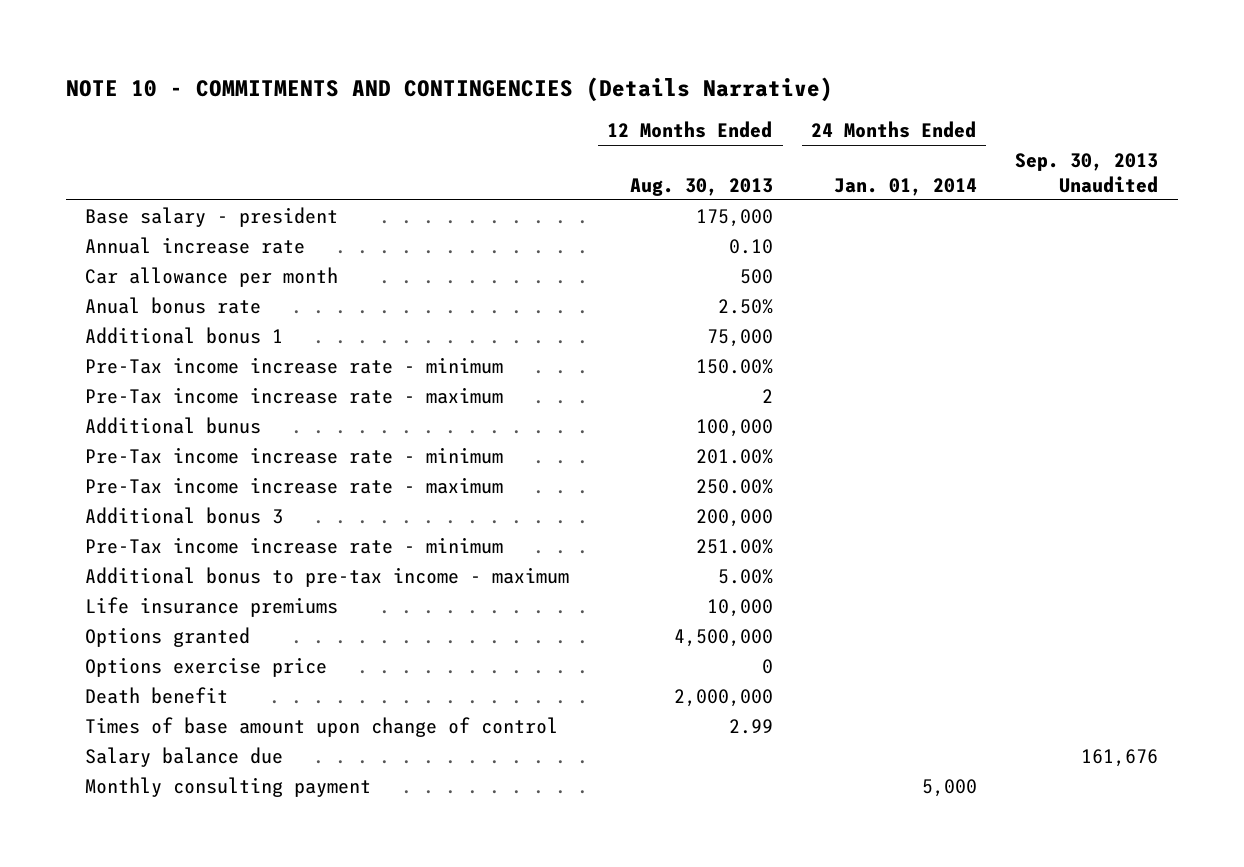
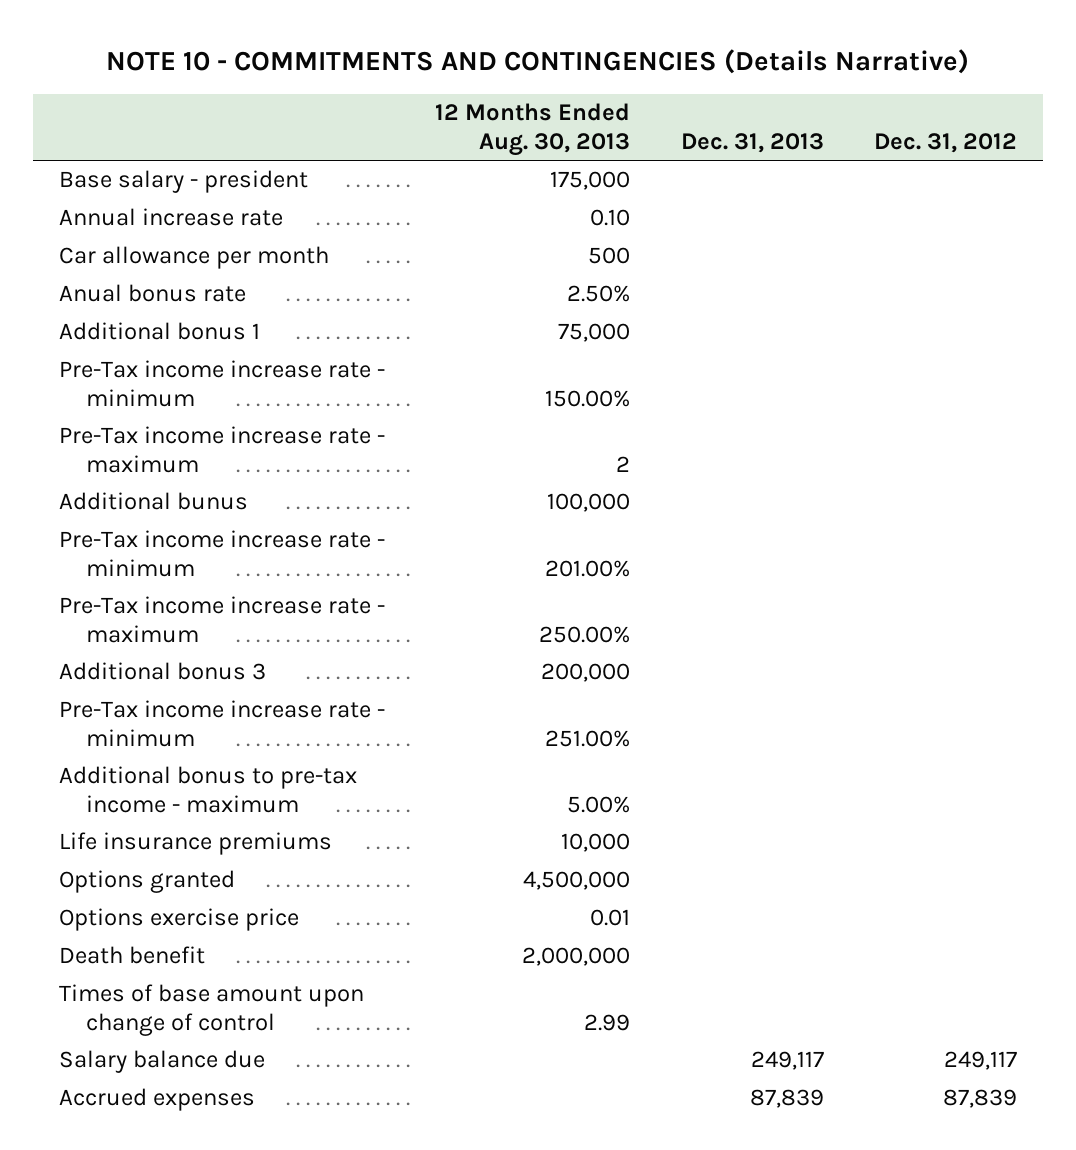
- | 12 Months Ended Aug. 30, 2013 | 24 Months Ended Jan. 01, 2014 | Sep. 30, 2013 Unaudited
+ | 12 Months Ended Aug. 30, 2013 | Dec. 31, 2013 | Dec. 31, 2012
- Options exercise price | 0 | |
+ Options exercise price | 0.01 | |
- Monthly consulting payment | | 5,000 |
+ Accrued expenses | | 87,839 | 87,839

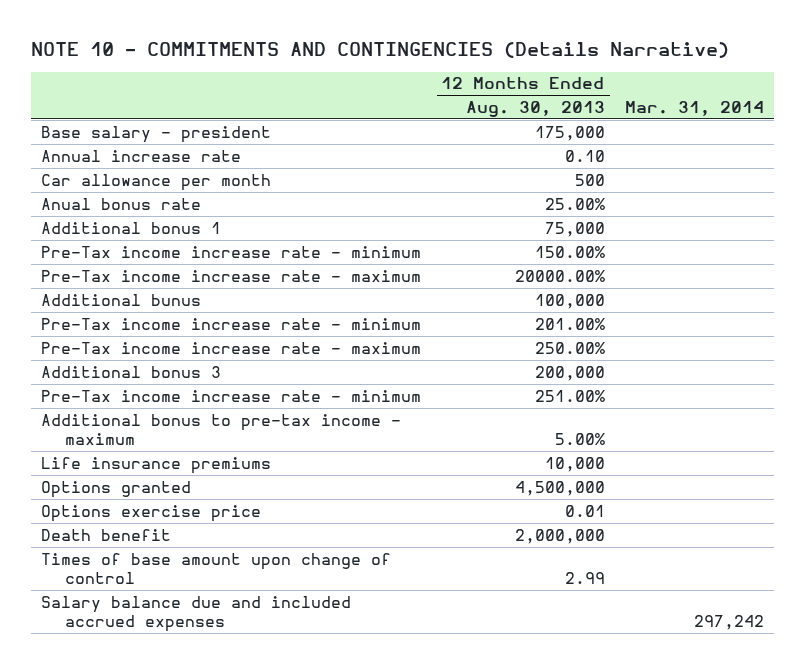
- | 12 Months Ended Aug. 30, 2013 | Dec. 31, 2013 | Dec. 31, 2012
+ | 12 Months Ended Aug. 30, 2013 | Mar. 31, 2014
- Anual bonus rate | 2.50% | |
+ Anual bonus rate | 25.00% |
- Pre-Tax income increase rate - maximum | 2 | |
+ Pre-Tax income increase rate - maximum | 20000.00% |
- Salary balance due | | 249,117 | 249,117
- Accrued expenses | | 87,839 | 87,839
+ Salary balance due and included accrued expenses | | 297,242

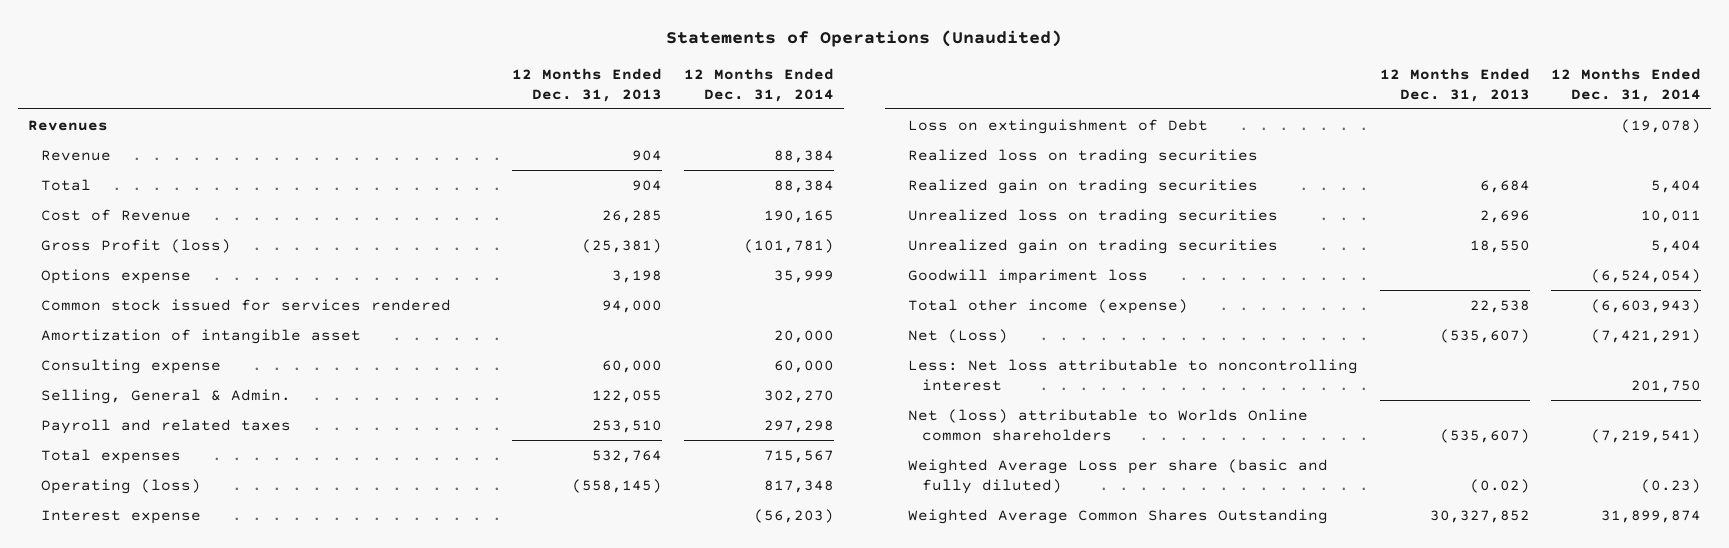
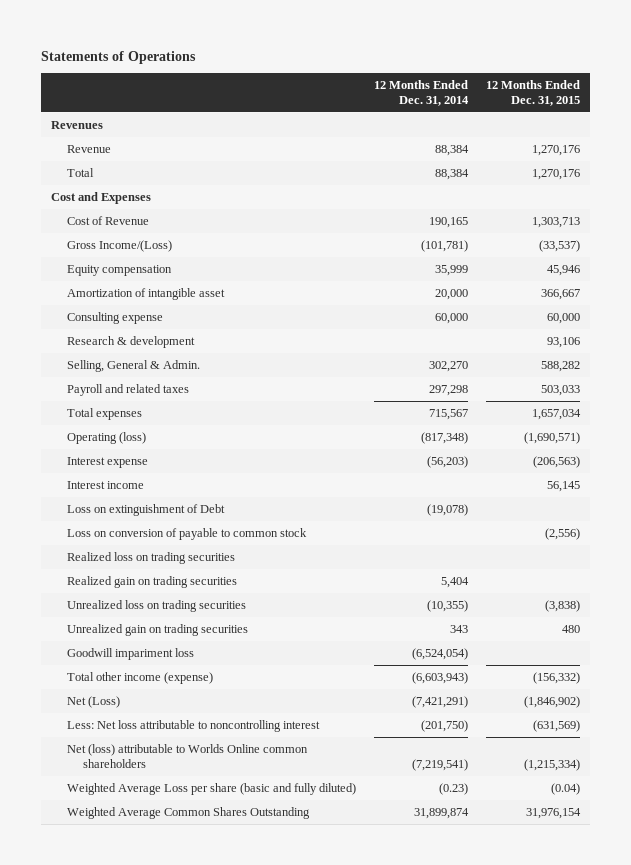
- Statements of Operations (Unaudited)
+ Statements of Operations
- | 12 Months Ended Dec. 31, 2013 | 12 Months Ended Dec. 31, 2014
+ | 12 Months Ended Dec. 31, 2014 | 12 Months Ended Dec. 31, 2015
+ Cost and Expenses
- Gross Profit (loss) | (25,381) | (101,781)
- Options expense | 3,198 | 35,999
- Common stock issued for services rendered | 94,000 |
+ Gross Income/(Loss) | (101,781) | (33,537)
+ Equity compensation | 35,999 | 45,946
+ Research & development | | 93,106
- Operating (loss) | (558,145) | 817,348
+ Operating (loss) | (817,348) | (1,690,571)
+ Interest income | | 56,145
+ Loss on conversion of payable to common stock | | (2,556)
- Unrealized loss on trading securities | 2,696 | 10,011
- Unrealized gain on trading securities | 18,550 | 5,404
+ Unrealized loss on trading securities | (10,355) | (3,838)
+ Unrealized gain on trading securities | 343 | 480
- Less: Net loss attributable to noncontrolling interest | | 201,750
+ Less: Net loss attributable to noncontrolling interest | (201,750) | (631,569)

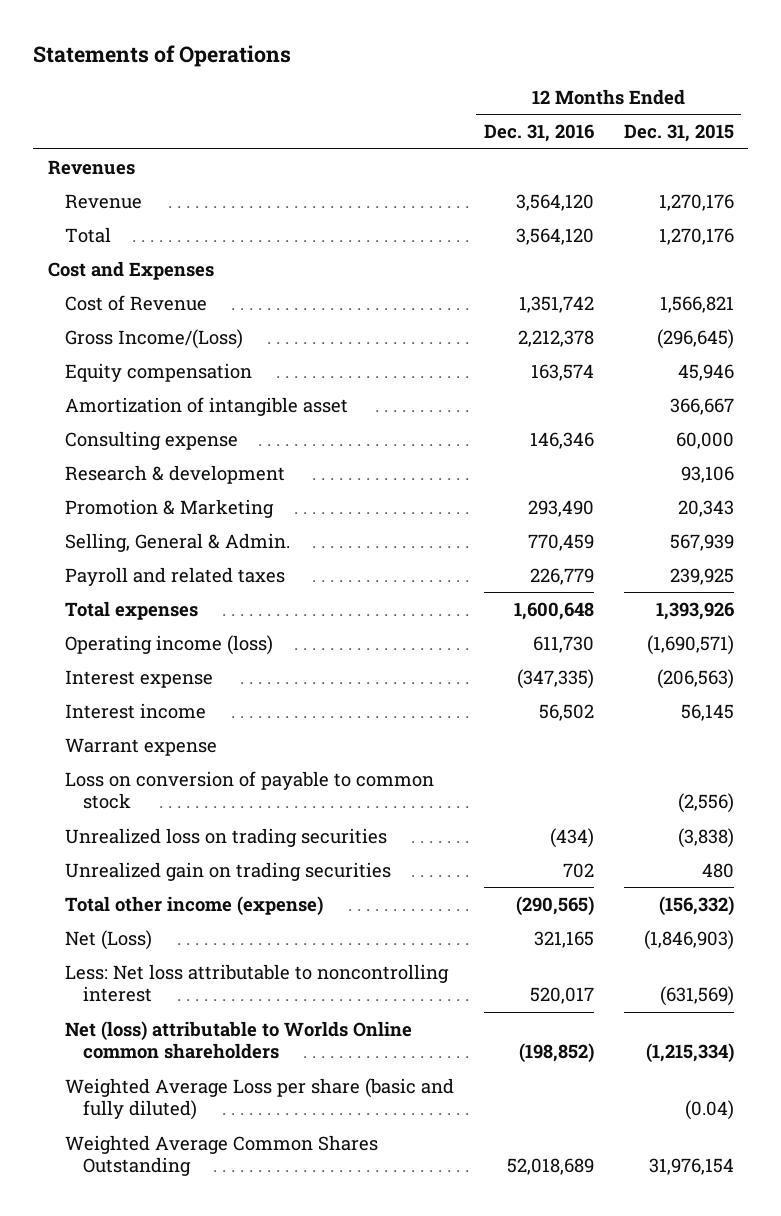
- | 12 Months Ended Dec. 31, 2014 | 12 Months Ended Dec. 31, 2015
+ | 12 Months Ended Dec. 31, 2016 | 12 Months Ended Dec. 31, 2015
- Cost of Revenue | 190,165 | 1,303,713
- Gross Income/(Loss) | (101,781) | (33,537)
+ Cost of Revenue | 1,351,742 | 1,566,821
+ Gross Income/(Loss) | 2,212,378 | (296,645)
- Selling, General & Admin. | 302,270 | 588,282
- Payroll and related taxes | 297,298 | 503,033
- Total expenses | 715,567 | 1,657,034
- Operating (loss) | (817,348) | (1,690,571)
+ Promotion & Marketing | 293,490 | 20,343
+ Selling, General & Admin. | 770,459 | 567,939
+ Payroll and related taxes | 226,779 | 239,925
+ Total expenses | 1,600,648 | 1,393,926
+ Operating income (loss) | 611,730 | (1,690,571)
- Loss on extinguishment of Debt | (19,078) |
+ Warrant expense
- Realized loss on trading securities
- Realized gain on trading securities | 5,404 |
- Goodwill impariment loss | (6,524,054) |
- Net (Loss) | (7,421,291) | (1,846,902)
+ Net (Loss) | 321,165 | (1,846,903)

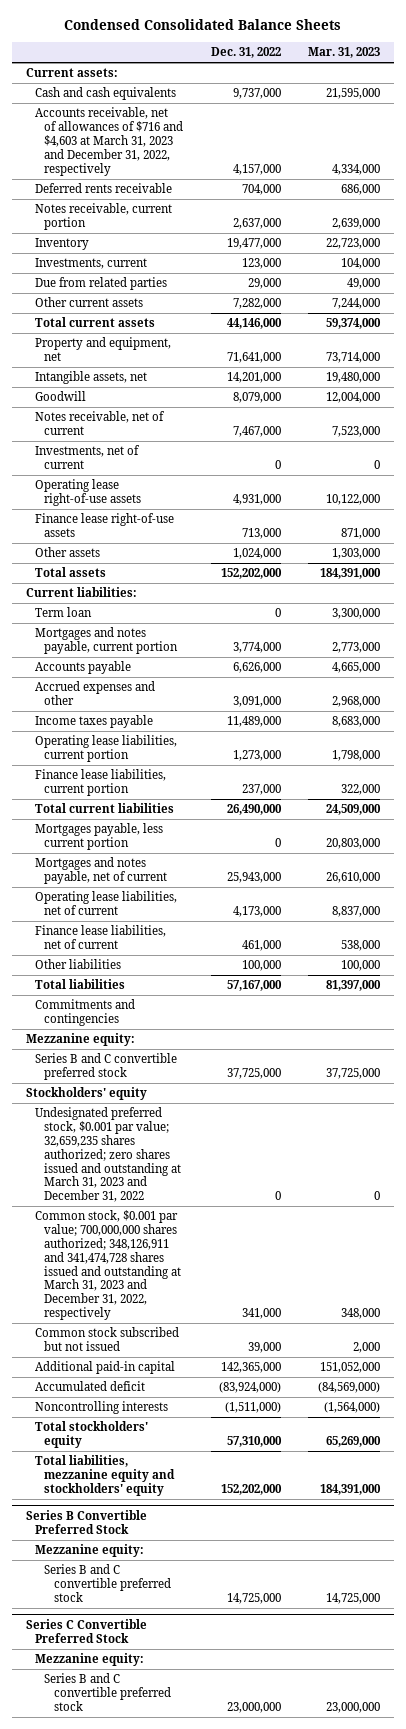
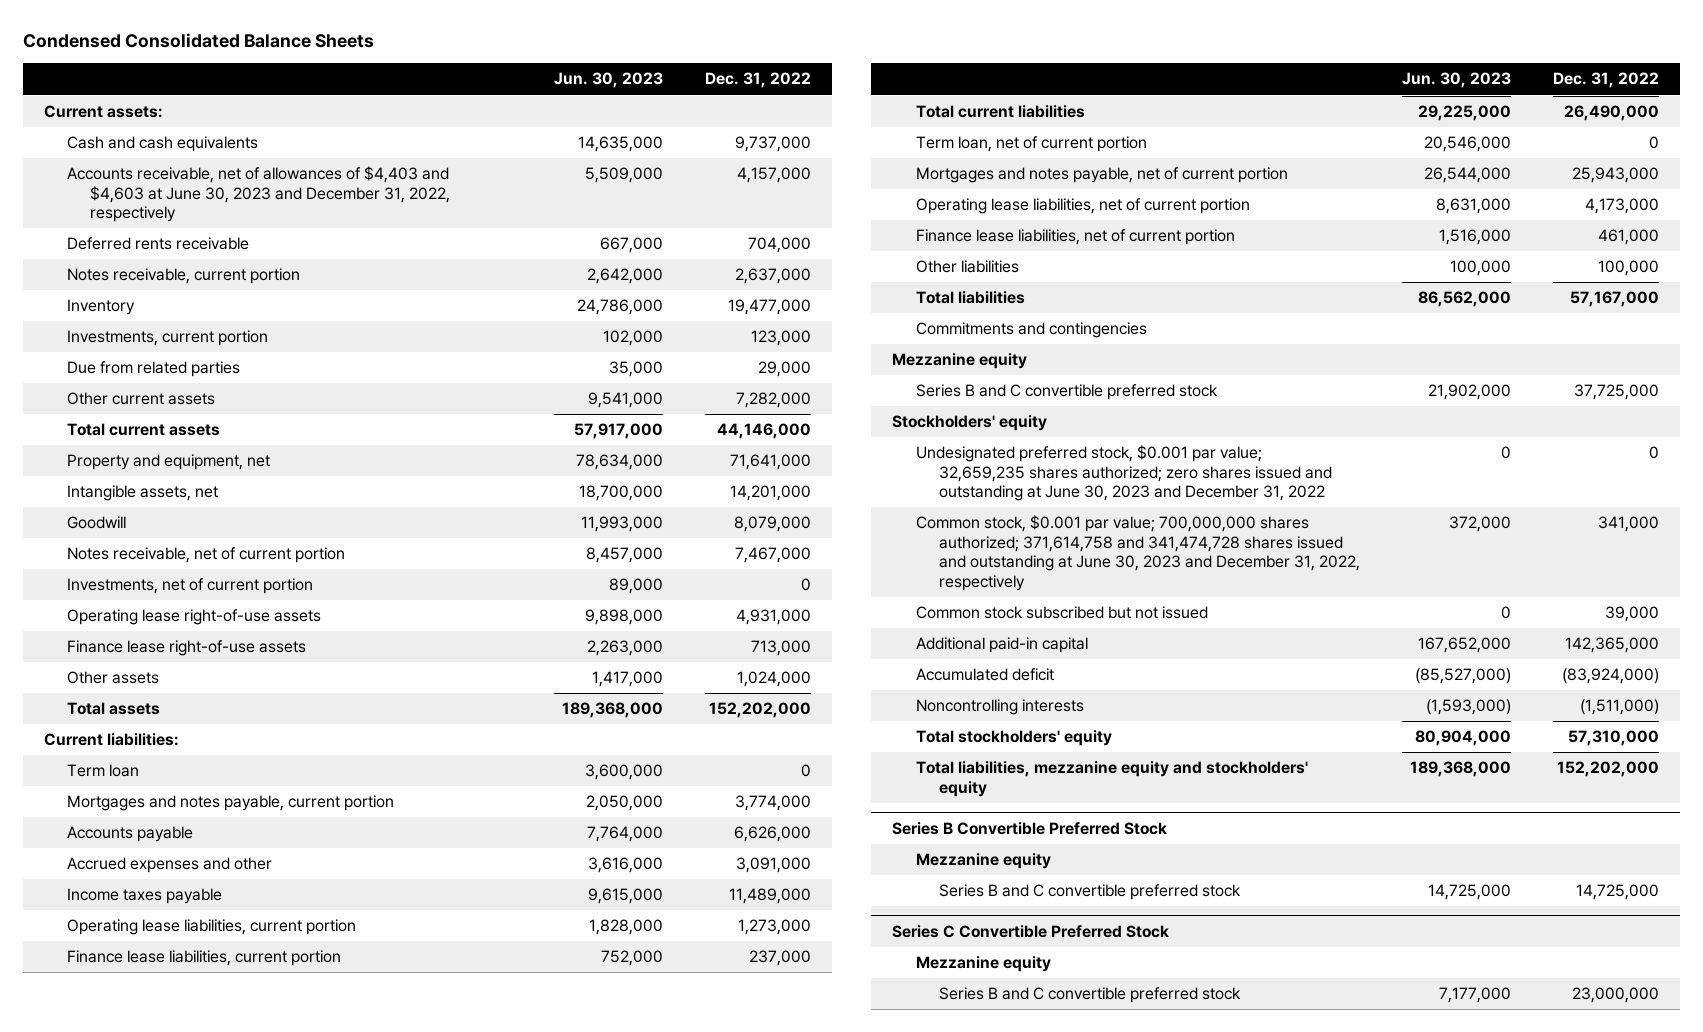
- | Dec. 31, 2022 | Mar. 31, 2023
+ | Jun. 30, 2023 | Dec. 31, 2022
- Accounts receivable, net of allowances of $716 and $4,603 at March 31, 2023 and December 31, 2022, respectively | 4,157,000 | 4,334,000
+ Accounts receivable, net of allowances of $4,403 and $4,603 at June 30, 2023 and December 31, 2022, respectively | 5,509,000 | 4,157,000
- Investments, current | 123,000 | 104,000
+ Investments, current portion | 102,000 | 123,000
- Notes receivable, net of current | 7,467,000 | 7,523,000
- Investments, net of current | 0 | 0
+ Notes receivable, net of current portion | 8,457,000 | 7,467,000
+ Investments, net of current portion | 89,000 | 0
- Mortgages payable, less current portion | 0 | 20,803,000
- Mortgages and notes payable, net of current | 25,943,000 | 26,610,000
- Operating lease liabilities, net of current | 4,173,000 | 8,837,000
- Finance lease liabilities, net of current | 461,000 | 538,000
+ Term loan, net of current portion | 20,546,000 | 0
+ Mortgages and notes payable, net of current portion | 26,544,000 | 25,943,000
+ Operating lease liabilities, net of current portion | 8,631,000 | 4,173,000
+ Finance lease liabilities, net of current portion | 1,516,000 | 461,000
- Mezzanine equity:
+ Mezzanine equity
- Undesignated preferred stock, $0.001 par value; 32,659,235 shares authorized; zero shares issued and outstanding at March 31, 2023 and December 31, 2022 | 0 | 0
- Common stock, $0.001 par value; 700,000,000 shares authorized; 348,126,911 and 341,474,728 shares issued and outstanding at March 31, 2023 and December 31, 2022, respectively | 341,000 | 348,000
+ Undesignated preferred stock, $0.001 par value; 32,659,235 shares authorized; zero shares issued and outstanding at June 30, 2023 and December 31, 2022 | 0 | 0
+ Common stock, $0.001 par value; 700,000,000 shares authorized; 371,614,758 and 341,474,728 shares issued and outstanding at June 30, 2023 and December 31, 2022, respectively | 372,000 | 341,000
@ Series B Convertible Preferred Stock
- Mezzanine equity:
+ Mezzanine equity
@ Series C Convertible Preferred Stock
- Mezzanine equity:
+ Mezzanine equity

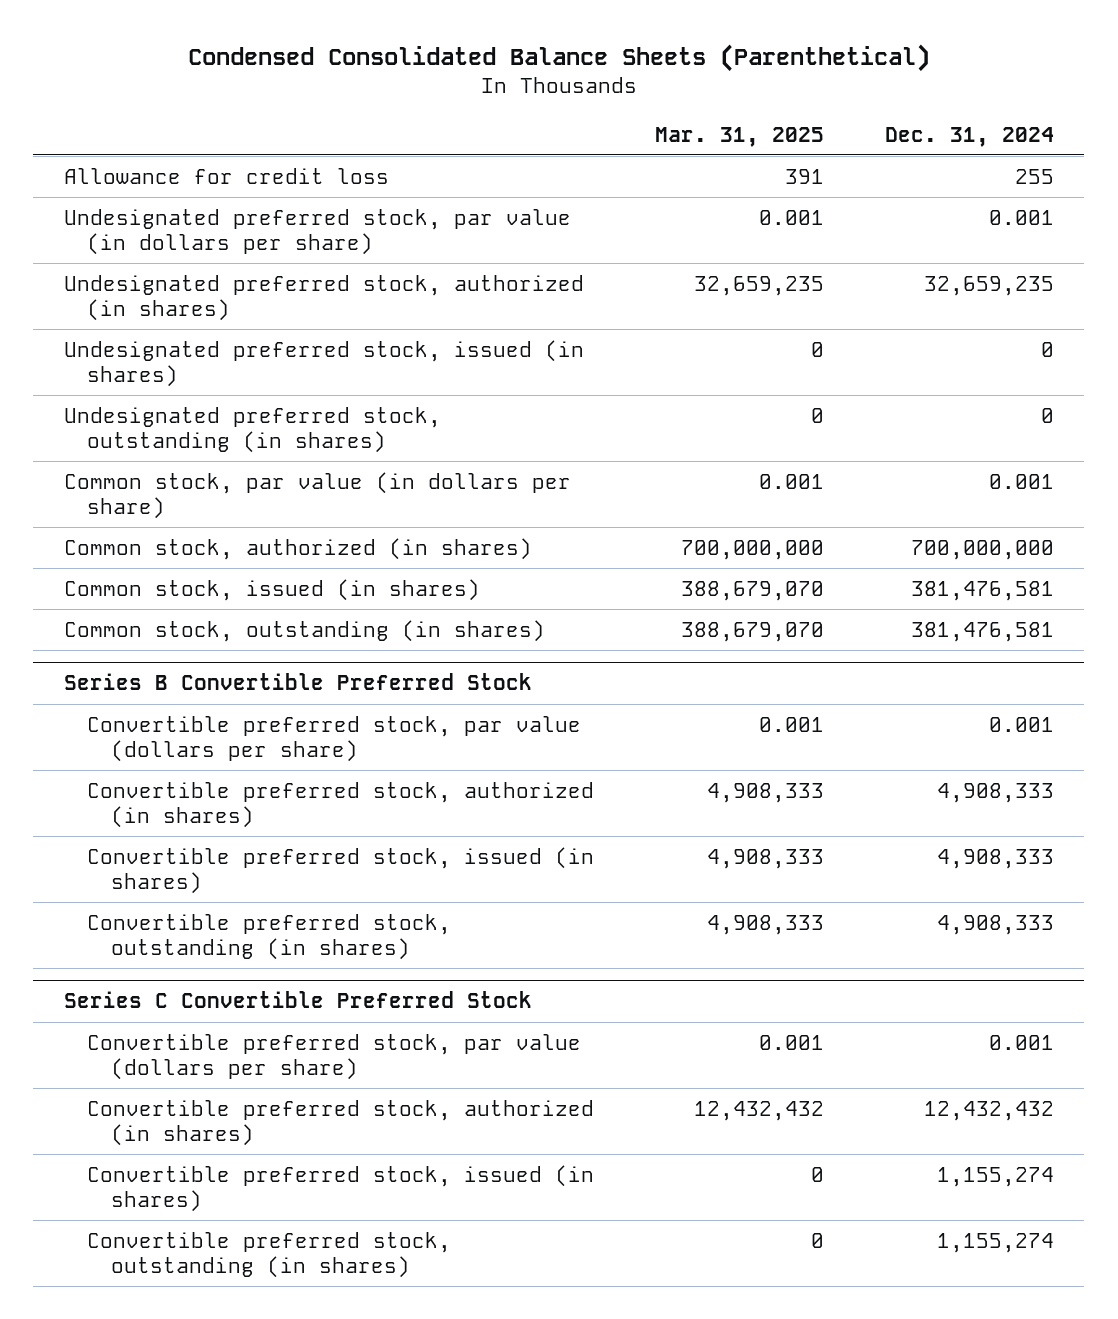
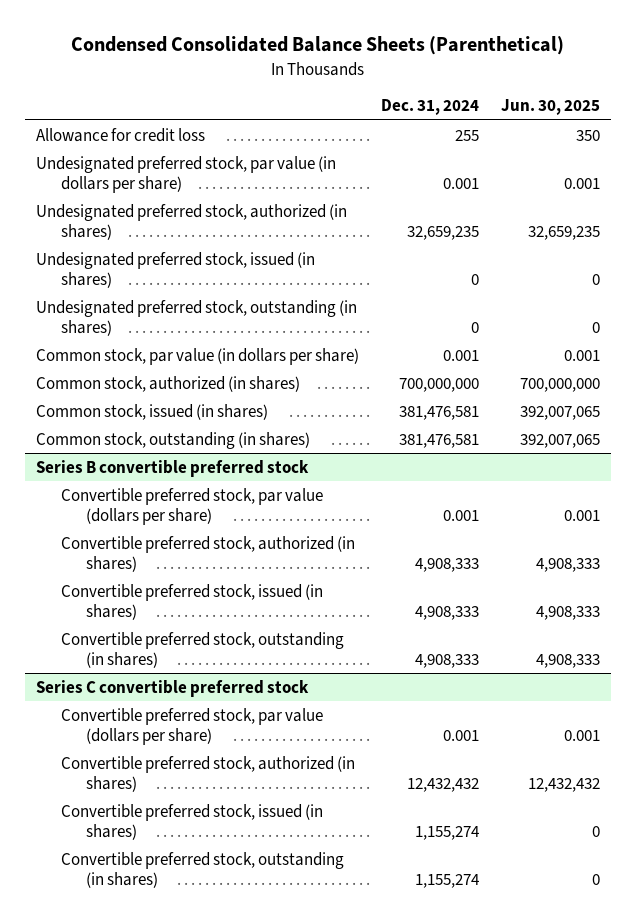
- | Mar. 31, 2025 | Dec. 31, 2024
+ | Dec. 31, 2024 | Jun. 30, 2025
- Series B Convertible Preferred Stock
+ Series B convertible preferred stock
- Series C Convertible Preferred Stock
+ Series C convertible preferred stock

